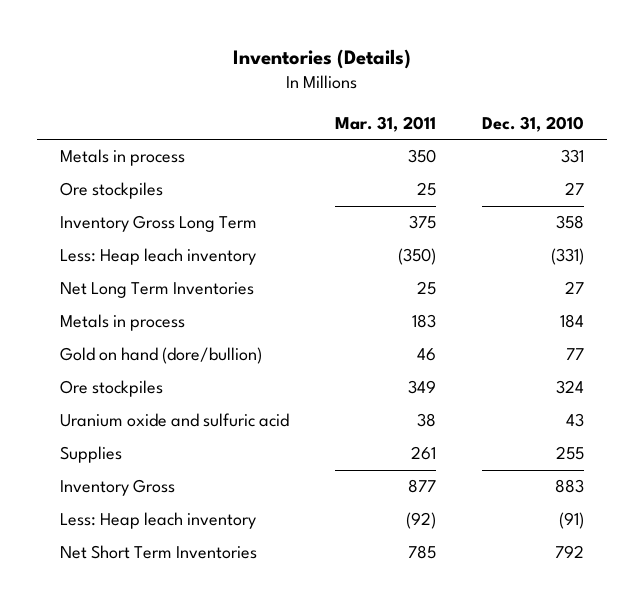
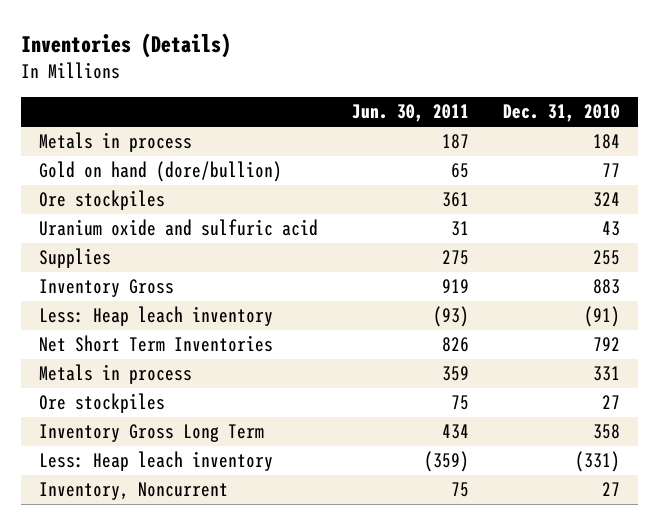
- | Mar. 31, 2011 | Dec. 31, 2010
+ | Jun. 30, 2011 | Dec. 31, 2010
- Net Long Term Inventories | 25 | 27
moved down: Metals in process | 359 | 331
moved down: Ore stockpiles | 75 | 27
moved down: Inventory Gross Long Term | 434 | 358
moved down: Less: Heap leach inventory | (359) | (331)
+ Inventory, Noncurrent | 75 | 27

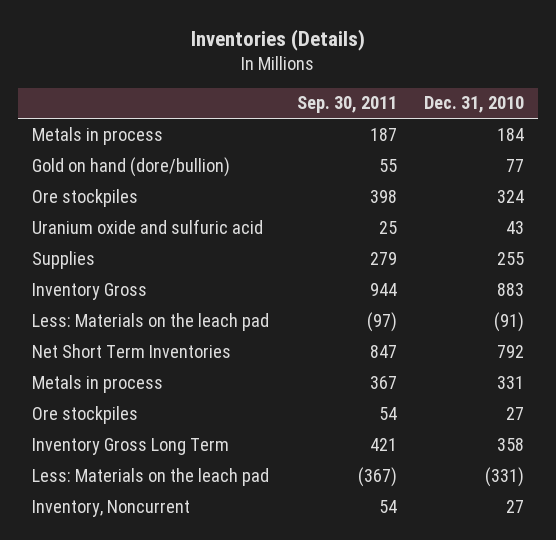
- | Jun. 30, 2011 | Dec. 31, 2010
+ | Sep. 30, 2011 | Dec. 31, 2010
- Less: Heap leach inventory | (93) | (91)
+ Less: Materials on the leach pad | (97) | (91)
- Less: Heap leach inventory | (359) | (331)
+ Less: Materials on the leach pad | (367) | (331)

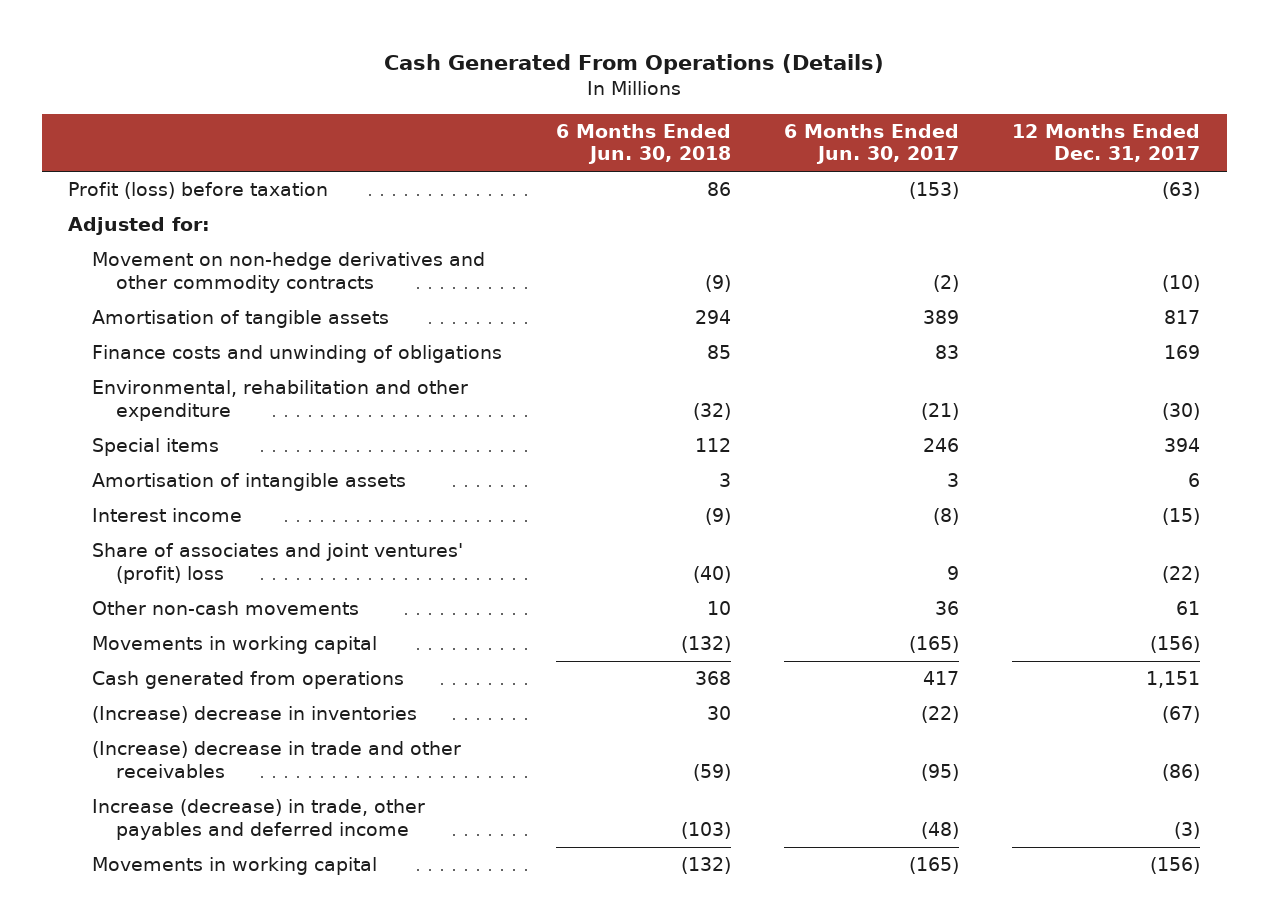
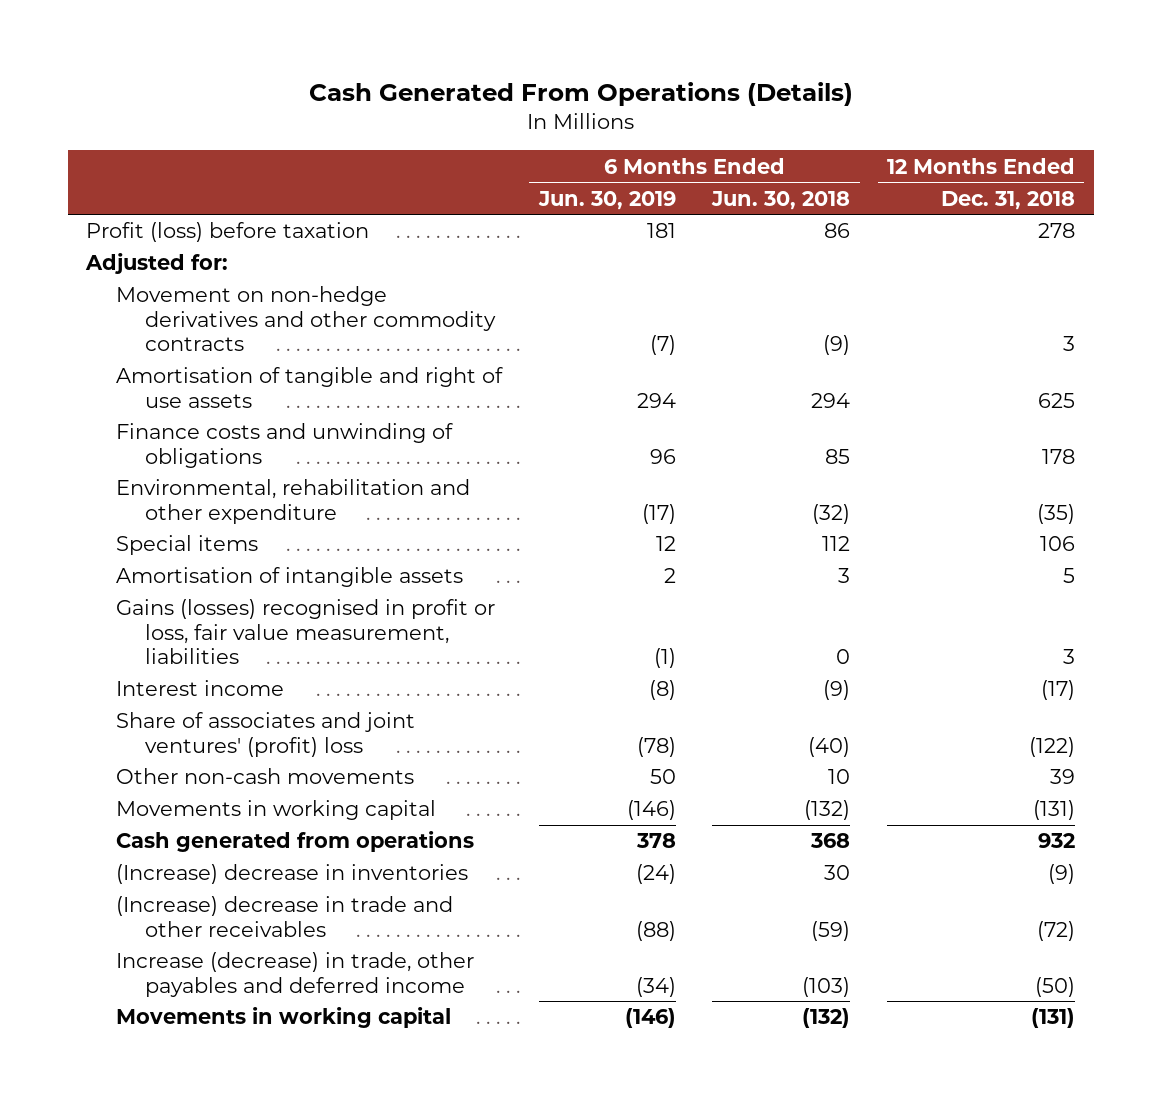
- | 6 Months Ended Jun. 30, 2018 | 6 Months Ended Jun. 30, 2017 | 12 Months Ended Dec. 31, 2017
+ | 6 Months Ended Jun. 30, 2019 | 6 Months Ended Jun. 30, 2018 | 12 Months Ended Dec. 31, 2018
- Amortisation of tangible assets | 294 | 389 | 817
+ Amortisation of tangible and right of use assets | 294 | 294 | 625
+ Gains (losses) recognised in profit or loss, fair value measurement, liabilities | (1) | 0 | 3

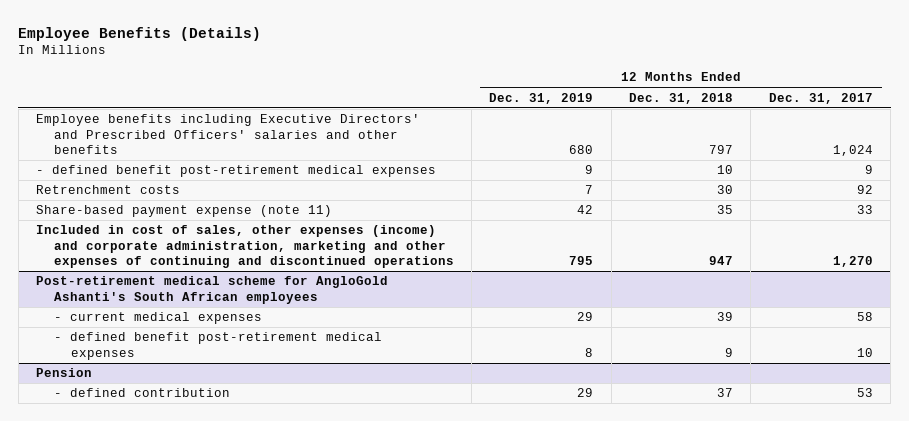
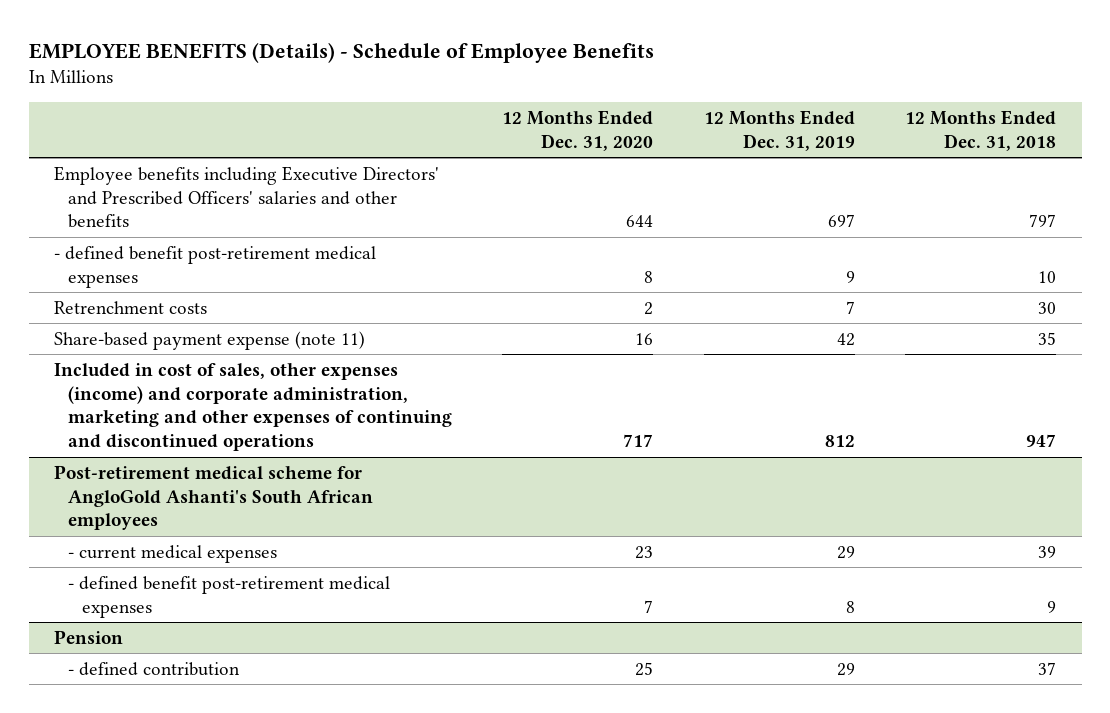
- Employee Benefits (Details)
+ EMPLOYEE BENEFITS (Details) - Schedule of Employee Benefits
- | 12 Months Ended Dec. 31, 2019 | 12 Months Ended Dec. 31, 2018 | 12 Months Ended Dec. 31, 2017
+ | 12 Months Ended Dec. 31, 2020 | 12 Months Ended Dec. 31, 2019 | 12 Months Ended Dec. 31, 2018
- Employee benefits including Executive Directors' and Prescribed Officers' salaries and other benefits | 680 | 797 | 1,024
+ Employee benefits including Executive Directors' and Prescribed Officers' salaries and other benefits | 644 | 697 | 797
- Included in cost of sales, other expenses (income) and corporate administration, marketing and other expenses of continuing and discontinued operations | 795 | 947 | 1,270
+ Included in cost of sales, other expenses (income) and corporate administration, marketing and other expenses of continuing and discontinued operations | 717 | 812 | 947

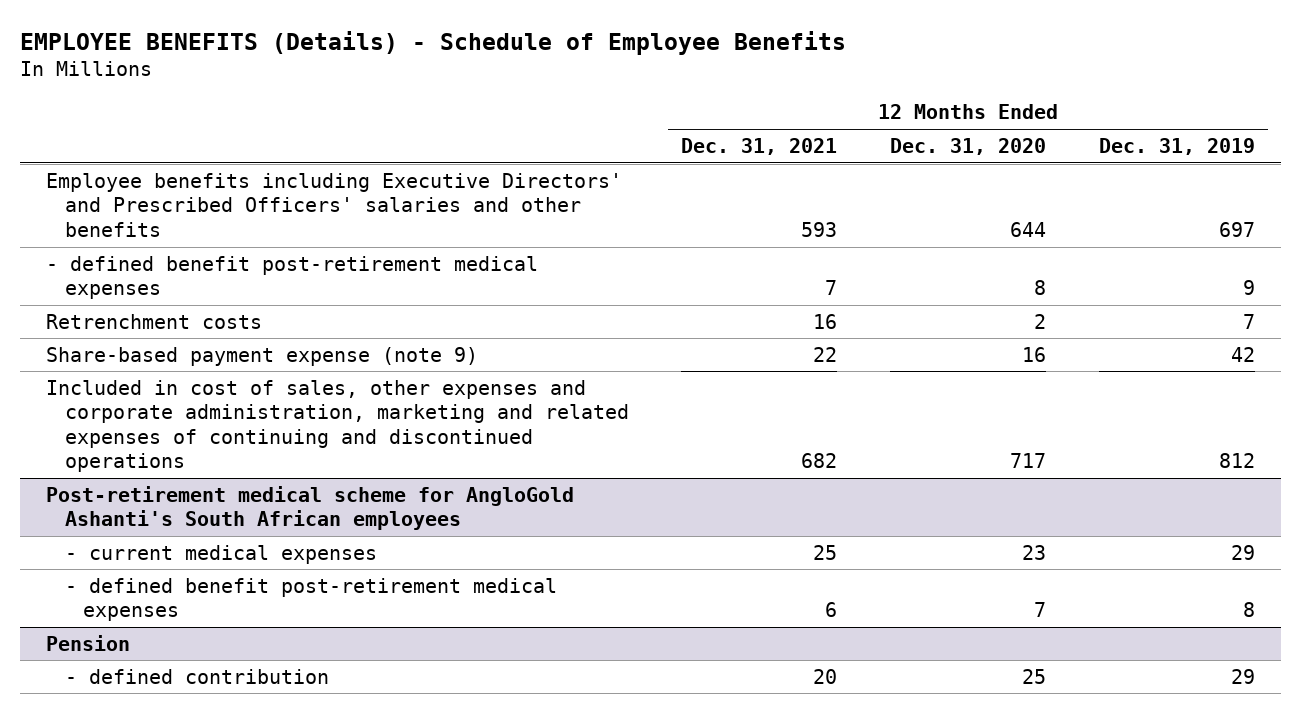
- | 12 Months Ended Dec. 31, 2020 | 12 Months Ended Dec. 31, 2019 | 12 Months Ended Dec. 31, 2018
+ | 12 Months Ended Dec. 31, 2021 | 12 Months Ended Dec. 31, 2020 | 12 Months Ended Dec. 31, 2019
- Share-based payment expense (note 11) | 16 | 42 | 35
- Included in cost of sales, other expenses (income) and corporate administration, marketing and other expenses of continuing and discontinued operations | 717 | 812 | 947
+ Share-based payment expense (note 9) | 22 | 16 | 42
+ Included in cost of sales, other expenses and corporate administration, marketing and related expenses of continuing and discontinued operations | 682 | 717 | 812

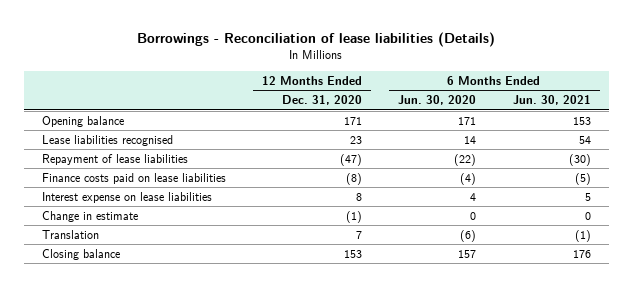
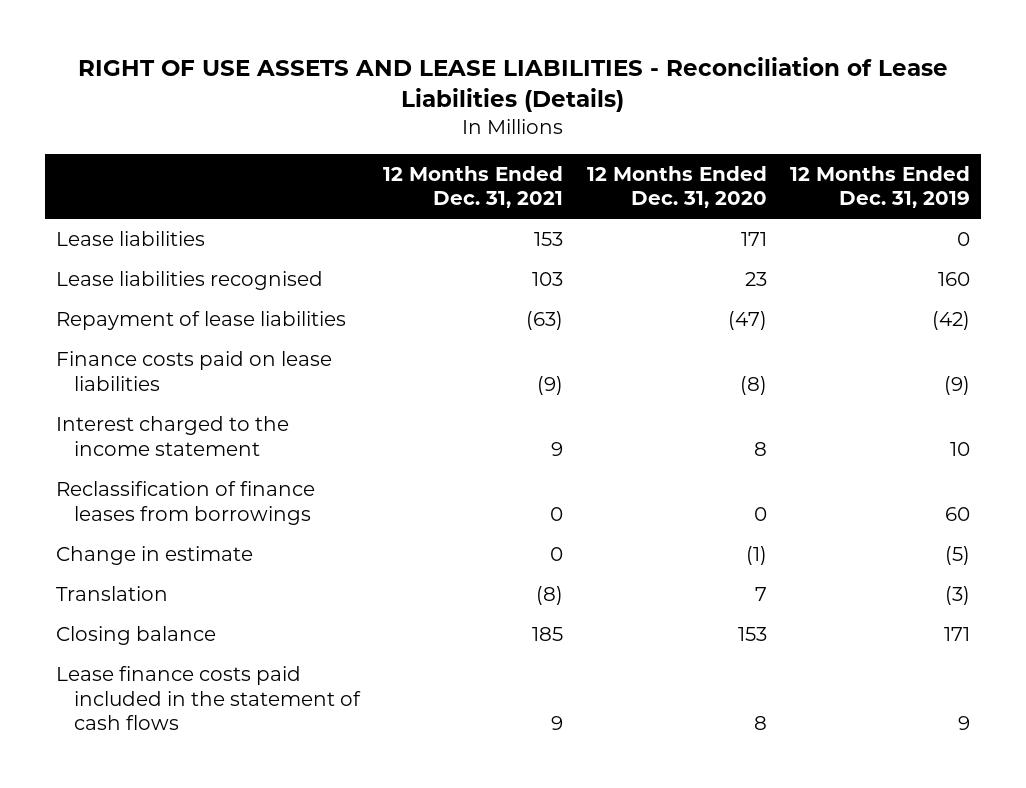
- Borrowings - Reconciliation of lease liabilities (Details)
+ RIGHT OF USE ASSETS AND LEASE LIABILITIES - Reconciliation of Lease Liabilities (Details)
- | 12 Months Ended Dec. 31, 2020 | 6 Months Ended Jun. 30, 2020 | 6 Months Ended Jun. 30, 2021
+ | 12 Months Ended Dec. 31, 2021 | 12 Months Ended Dec. 31, 2020 | 12 Months Ended Dec. 31, 2019
- Opening balance | 171 | 171 | 153
+ Lease liabilities | 153 | 171 | 0
- Interest expense on lease liabilities | 8 | 4 | 5
+ Interest charged to the income statement | 9 | 8 | 10
+ Reclassification of finance leases from borrowings | 0 | 0 | 60
+ Lease finance costs paid included in the statement of cash flows | 9 | 8 | 9

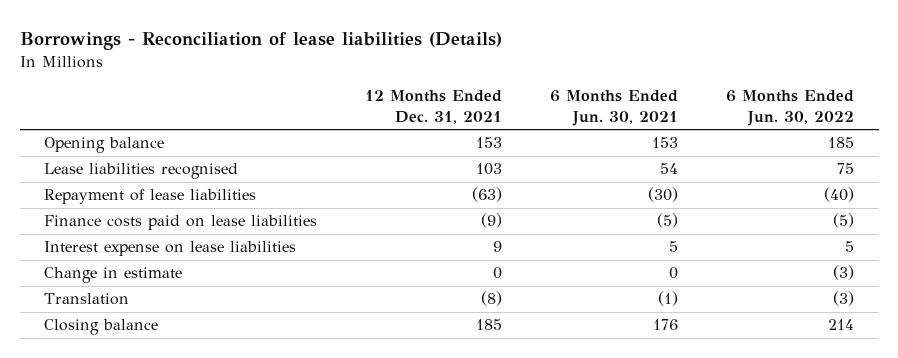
- RIGHT OF USE ASSETS AND LEASE LIABILITIES - Reconciliation of Lease Liabilities (Details)
+ Borrowings - Reconciliation of lease liabilities (Details)
- | 12 Months Ended Dec. 31, 2021 | 12 Months Ended Dec. 31, 2020 | 12 Months Ended Dec. 31, 2019
+ | 12 Months Ended Dec. 31, 2021 | 6 Months Ended Jun. 30, 2021 | 6 Months Ended Jun. 30, 2022
- Lease liabilities | 153 | 171 | 0
+ Opening balance | 153 | 153 | 185
- Interest charged to the income statement | 9 | 8 | 10
- Reclassification of finance leases from borrowings | 0 | 0 | 60
+ Interest expense on lease liabilities | 9 | 5 | 5
- Lease finance costs paid included in the statement of cash flows | 9 | 8 | 9

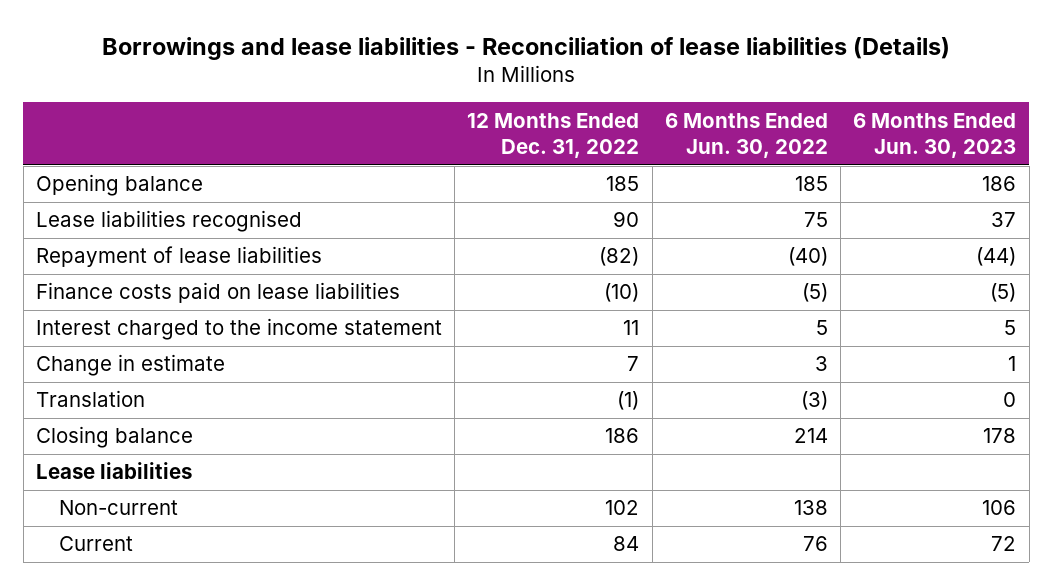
- Borrowings - Reconciliation of lease liabilities (Details)
+ Borrowings and lease liabilities - Reconciliation of lease liabilities (Details)
- | 12 Months Ended Dec. 31, 2021 | 6 Months Ended Jun. 30, 2021 | 6 Months Ended Jun. 30, 2022
+ | 12 Months Ended Dec. 31, 2022 | 6 Months Ended Jun. 30, 2022 | 6 Months Ended Jun. 30, 2023
- Interest expense on lease liabilities | 9 | 5 | 5
- Change in estimate | 0 | 0 | (3)
+ Interest charged to the income statement | 11 | 5 | 5
+ Change in estimate | 7 | 3 | 1
+ Lease liabilities
+ Non-current | 102 | 138 | 106
+ Current | 84 | 76 | 72

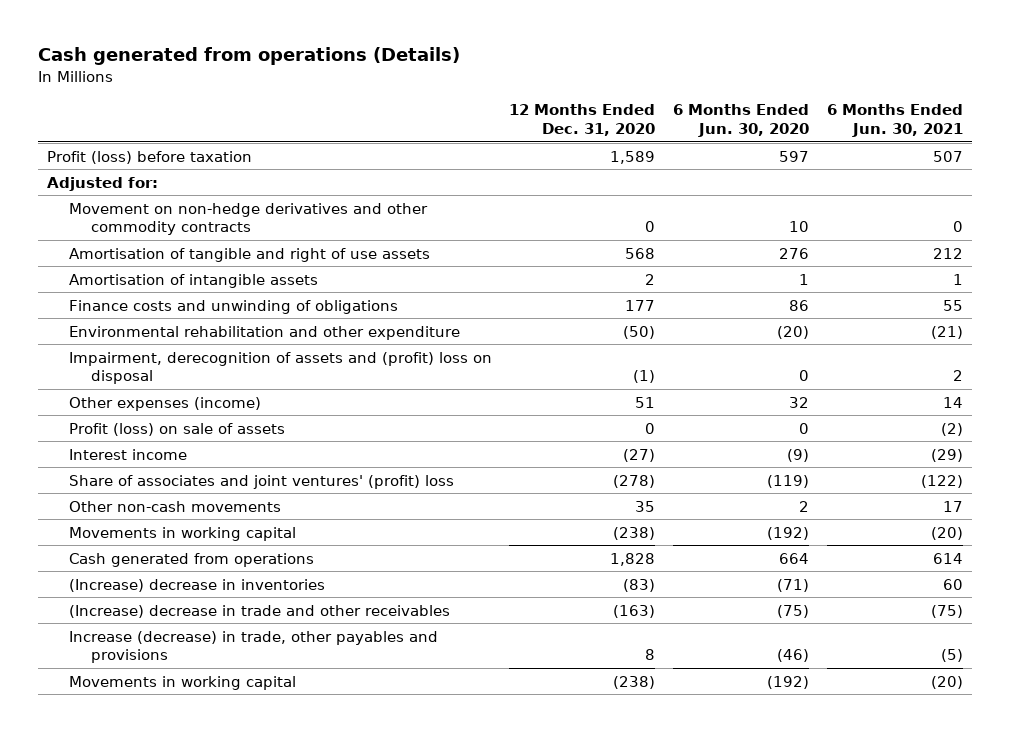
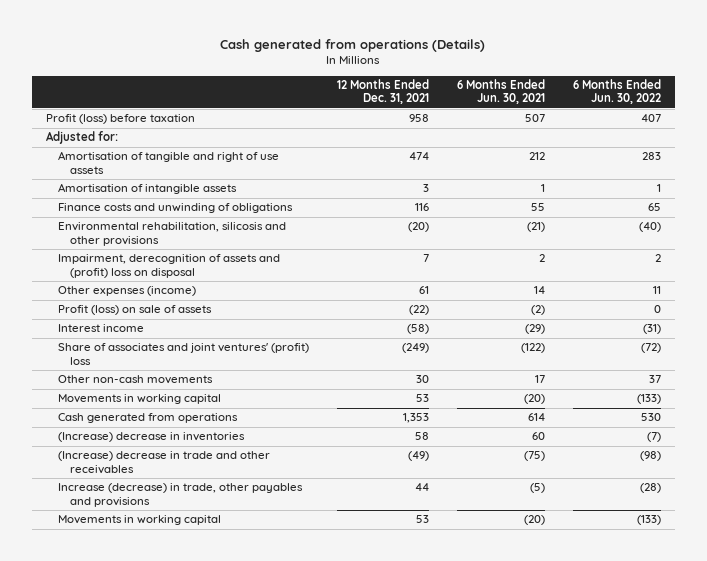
- | 12 Months Ended Dec. 31, 2020 | 6 Months Ended Jun. 30, 2020 | 6 Months Ended Jun. 30, 2021
+ | 12 Months Ended Dec. 31, 2021 | 6 Months Ended Jun. 30, 2021 | 6 Months Ended Jun. 30, 2022
- Movement on non-hedge derivatives and other commodity contracts | 0 | 10 | 0
- Environmental rehabilitation and other expenditure | (50) | (20) | (21)
+ Environmental rehabilitation, silicosis and other provisions | (20) | (21) | (40)

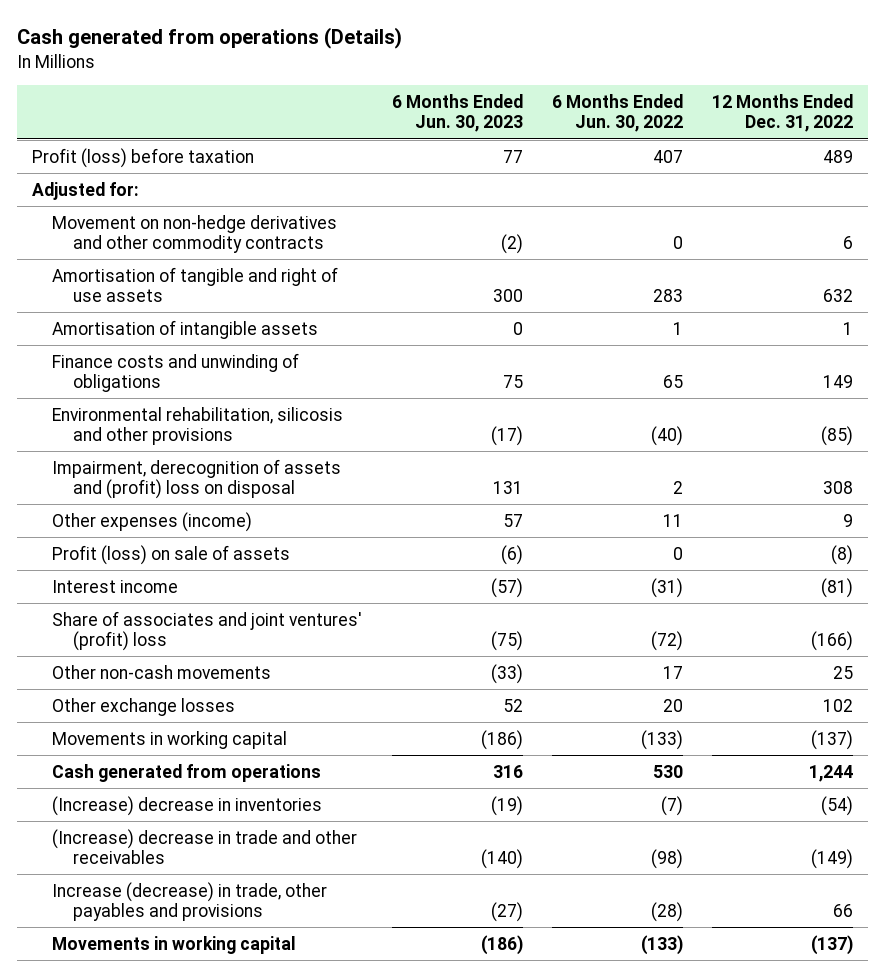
- | 12 Months Ended Dec. 31, 2021 | 6 Months Ended Jun. 30, 2021 | 6 Months Ended Jun. 30, 2022
+ | 6 Months Ended Jun. 30, 2023 | 6 Months Ended Jun. 30, 2022 | 12 Months Ended Dec. 31, 2022
+ Movement on non-hedge derivatives and other commodity contracts | (2) | 0 | 6
- Other non-cash movements | 30 | 17 | 37
+ Other non-cash movements | (33) | 17 | 25
+ Other exchange losses | 52 | 20 | 102

